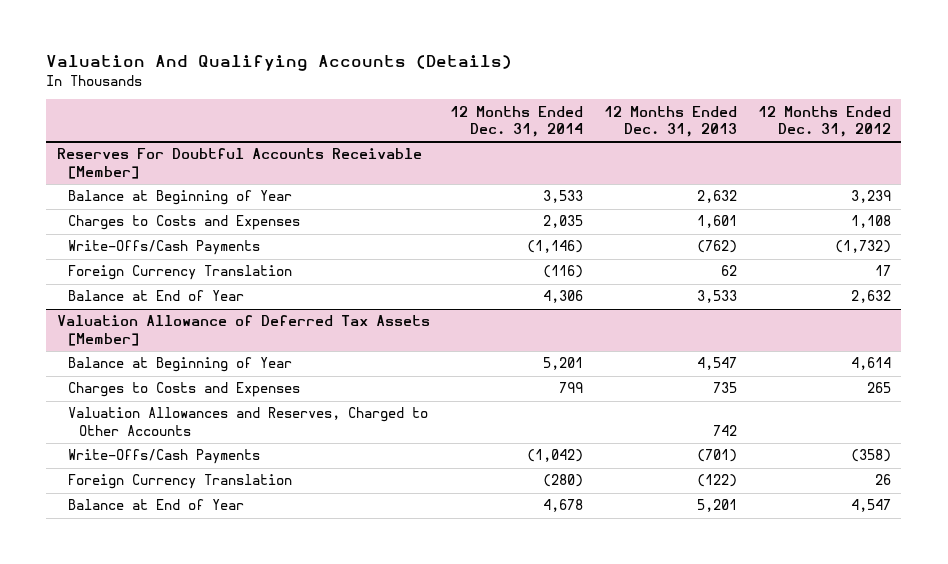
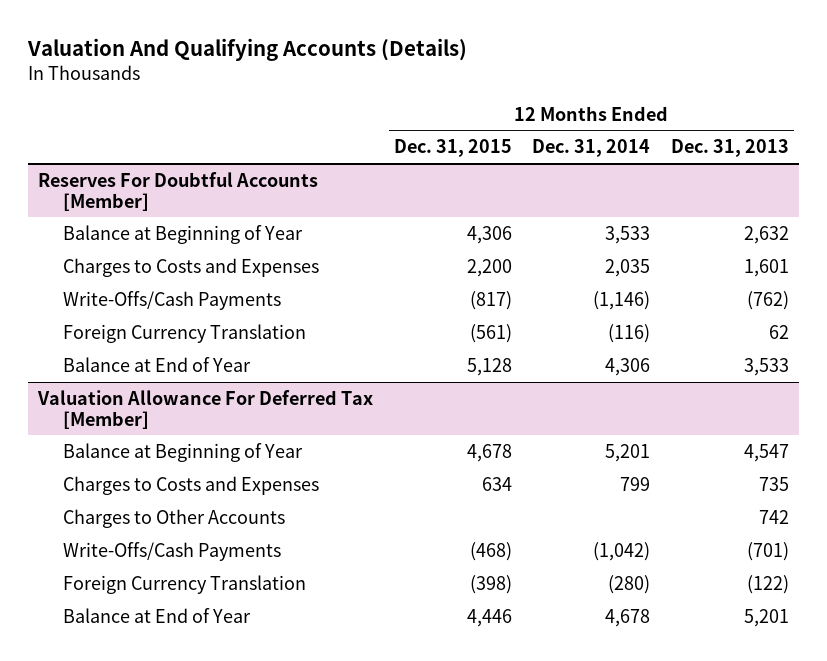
- | 12 Months Ended Dec. 31, 2014 | 12 Months Ended Dec. 31, 2013 | 12 Months Ended Dec. 31, 2012
+ | 12 Months Ended Dec. 31, 2015 | 12 Months Ended Dec. 31, 2014 | 12 Months Ended Dec. 31, 2013
- Reserves For Doubtful Accounts Receivable [Member]
+ Reserves For Doubtful Accounts [Member]
- Valuation Allowance of Deferred Tax Assets [Member]
+ Valuation Allowance For Deferred Tax [Member]
- Valuation Allowances and Reserves, Charged to Other Accounts | | 742 |
+ Charges to Other Accounts | | | 742

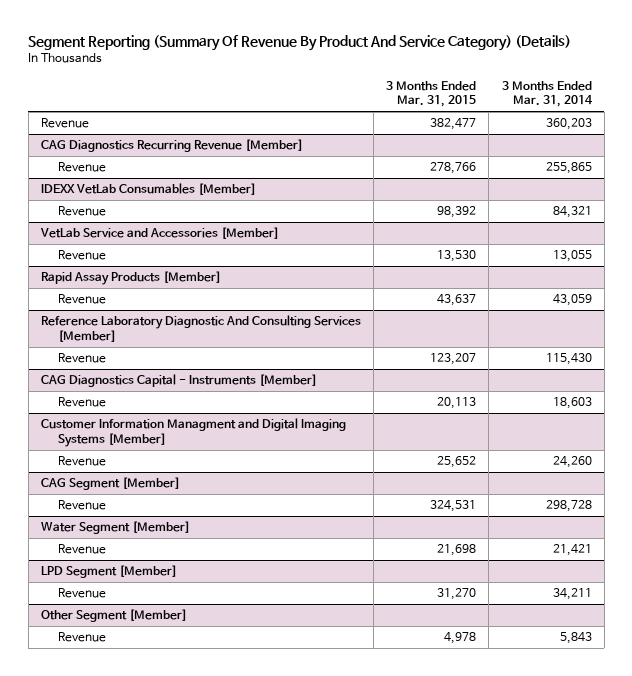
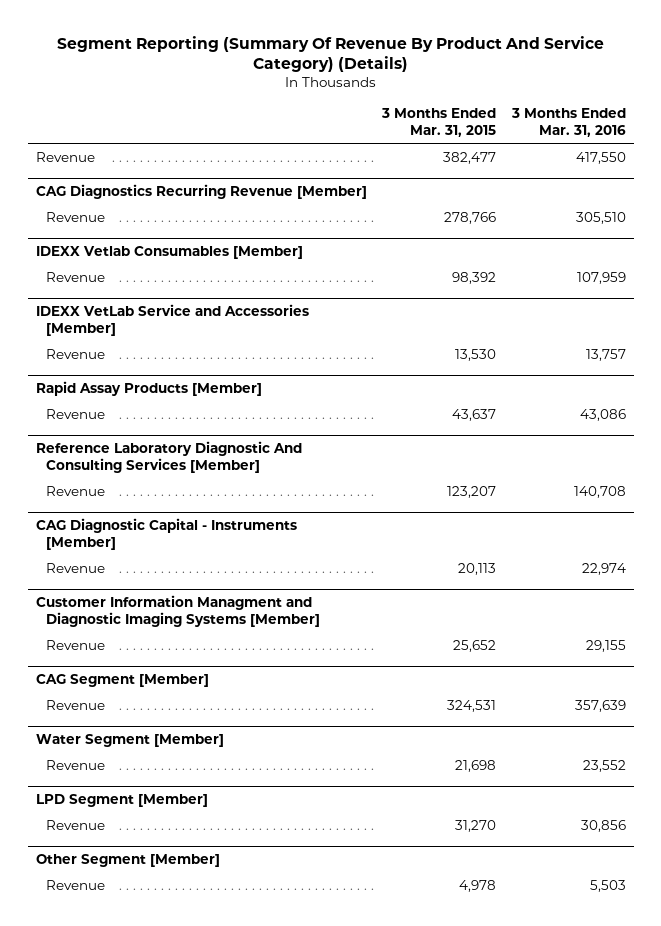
- | 3 Months Ended Mar. 31, 2015 | 3 Months Ended Mar. 31, 2014
+ | 3 Months Ended Mar. 31, 2015 | 3 Months Ended Mar. 31, 2016
- IDEXX VetLab Consumables [Member]
+ IDEXX Vetlab Consumables [Member]
- VetLab Service and Accessories [Member]
+ IDEXX VetLab Service and Accessories [Member]
- CAG Diagnostics Capital - Instruments [Member]
+ CAG Diagnostic Capital - Instruments [Member]
- Customer Information Managment and Digital Imaging Systems [Member]
+ Customer Information Managment and Diagnostic Imaging Systems [Member]

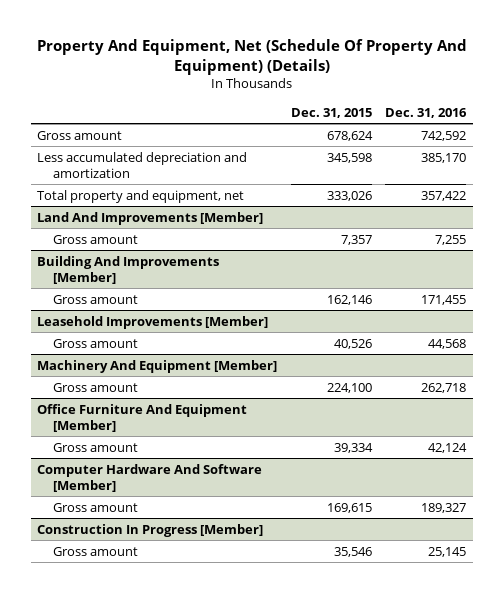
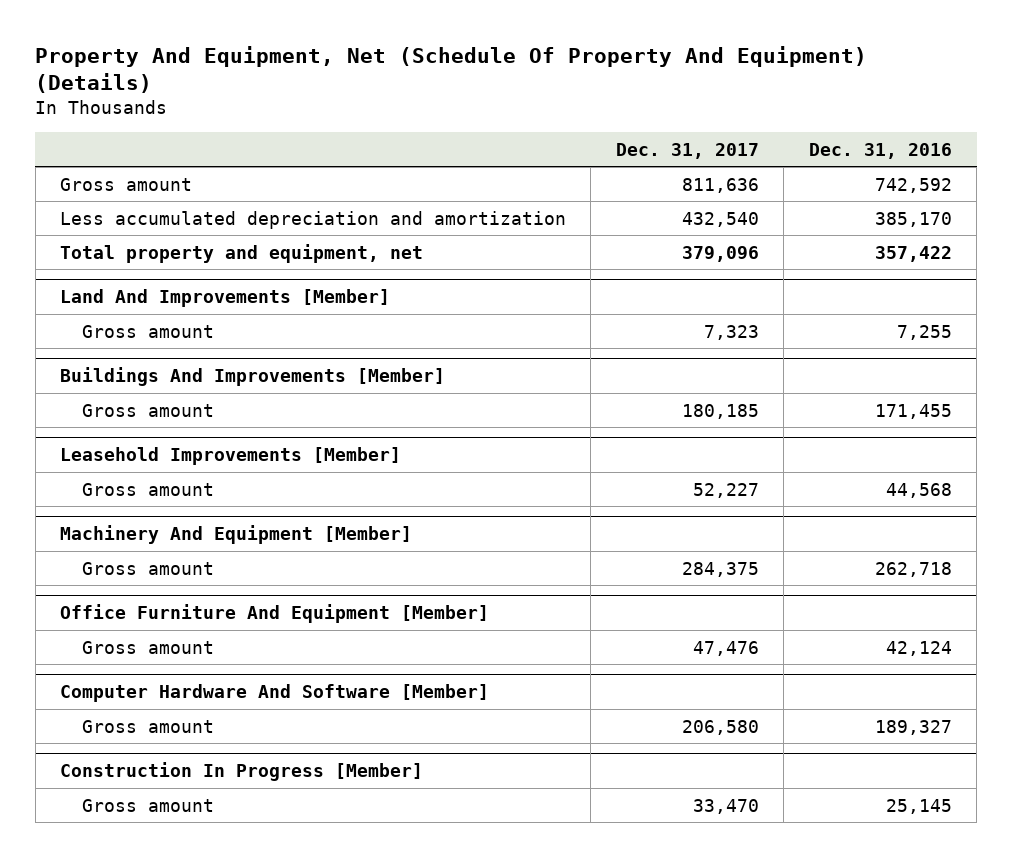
- | Dec. 31, 2015 | Dec. 31, 2016
+ | Dec. 31, 2017 | Dec. 31, 2016
- Building And Improvements [Member]
+ Buildings And Improvements [Member]

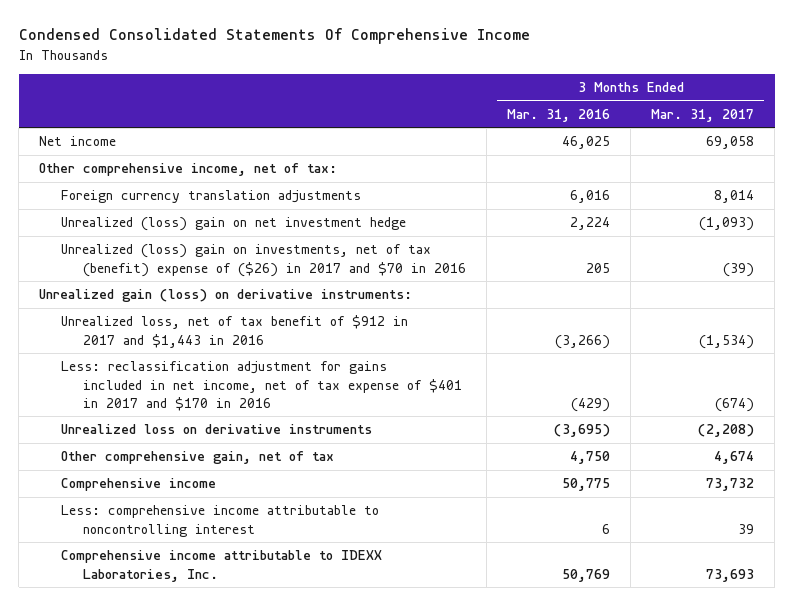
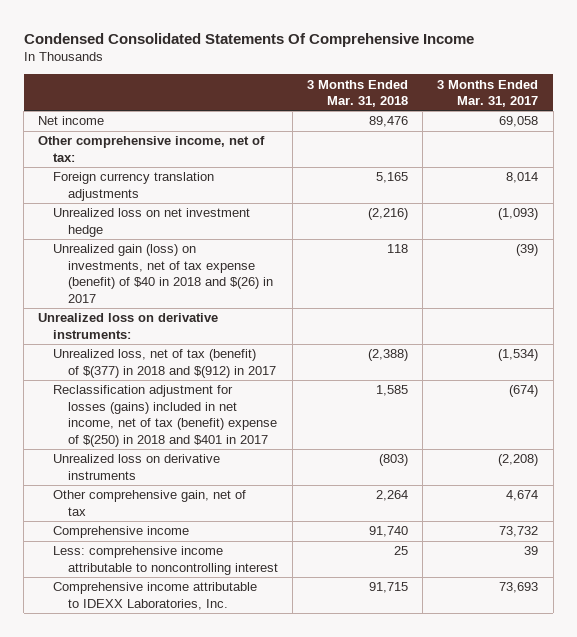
- | 3 Months Ended Mar. 31, 2016 | 3 Months Ended Mar. 31, 2017
+ | 3 Months Ended Mar. 31, 2018 | 3 Months Ended Mar. 31, 2017
- Unrealized (loss) gain on net investment hedge | 2,224 | (1,093)
- Unrealized (loss) gain on investments, net of tax (benefit) expense of ($26) in 2017 and $70 in 2016 | 205 | (39)
- Unrealized gain (loss) on derivative instruments:
- Unrealized loss, net of tax benefit of $912 in 2017 and $1,443 in 2016 | (3,266) | (1,534)
- Less: reclassification adjustment for gains included in net income, net of tax expense of $401 in 2017 and $170 in 2016 | (429) | (674)
+ Unrealized loss on net investment hedge | (2,216) | (1,093)
+ Unrealized gain (loss) on investments, net of tax expense (benefit) of $40 in 2018 and $(26) in 2017 | 118 | (39)
+ Unrealized loss on derivative instruments:
+ Unrealized loss, net of tax (benefit) of $(377) in 2018 and $(912) in 2017 | (2,388) | (1,534)
+ Reclassification adjustment for losses (gains) included in net income, net of tax (benefit) expense of $(250) in 2018 and $401 in 2017 | 1,585 | (674)

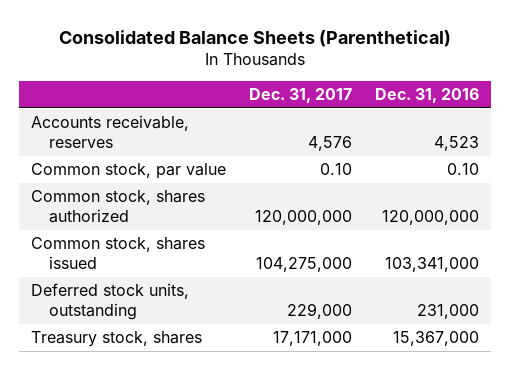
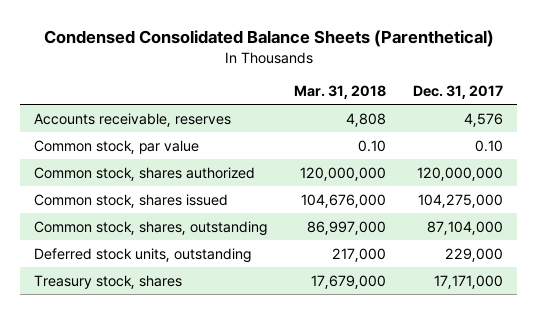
- Consolidated Balance Sheets (Parenthetical)
+ Condensed Consolidated Balance Sheets (Parenthetical)
- | Dec. 31, 2017 | Dec. 31, 2016
+ | Mar. 31, 2018 | Dec. 31, 2017
+ Common stock, shares, outstanding | 86,997,000 | 87,104,000

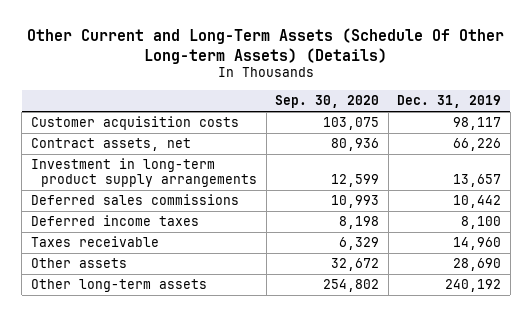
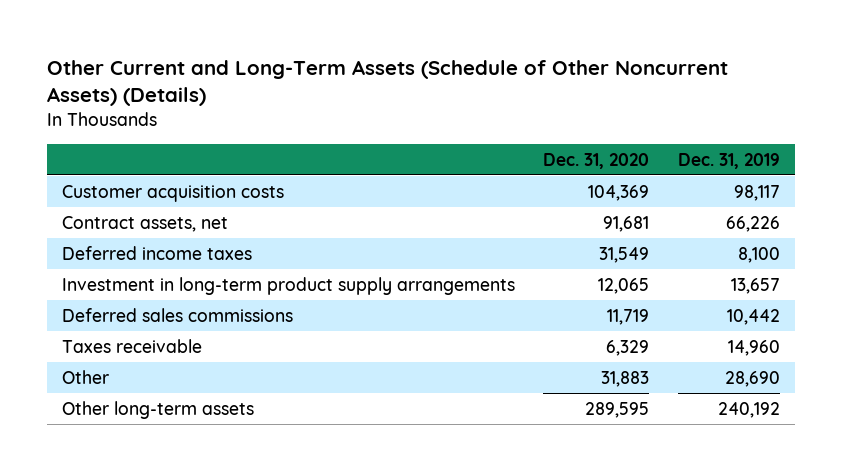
- Other Current and Long-Term Assets (Schedule Of Other Long-term Assets) (Details)
+ Other Current and Long-Term Assets (Schedule of Other Noncurrent Assets) (Details)
- | Sep. 30, 2020 | Dec. 31, 2019
+ | Dec. 31, 2020 | Dec. 31, 2019
moved up: Deferred income taxes | 31,549 | 8,100
- Other assets | 32,672 | 28,690
+ Other | 31,883 | 28,690

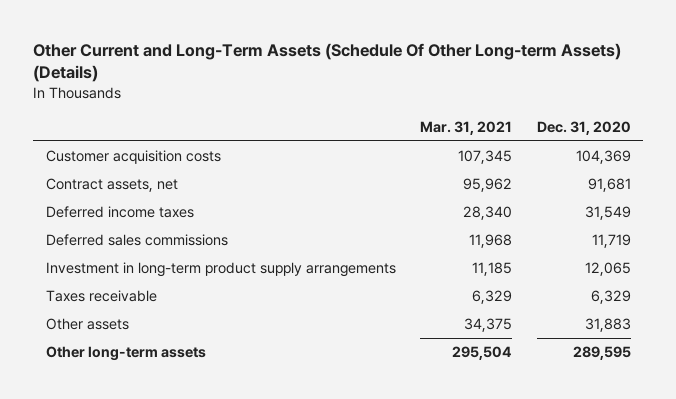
- Other Current and Long-Term Assets (Schedule of Other Noncurrent Assets) (Details)
+ Other Current and Long-Term Assets (Schedule Of Other Long-term Assets) (Details)
- | Dec. 31, 2020 | Dec. 31, 2019
+ | Mar. 31, 2021 | Dec. 31, 2020
moved down: Investment in long-term product supply arrangements | 11,185 | 12,065
- Other | 31,883 | 28,690
+ Other assets | 34,375 | 31,883

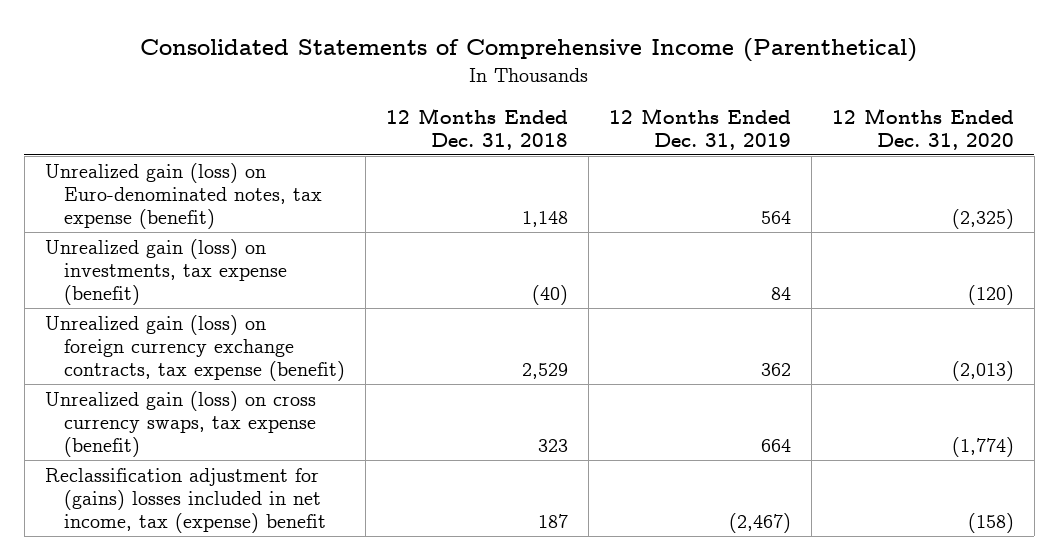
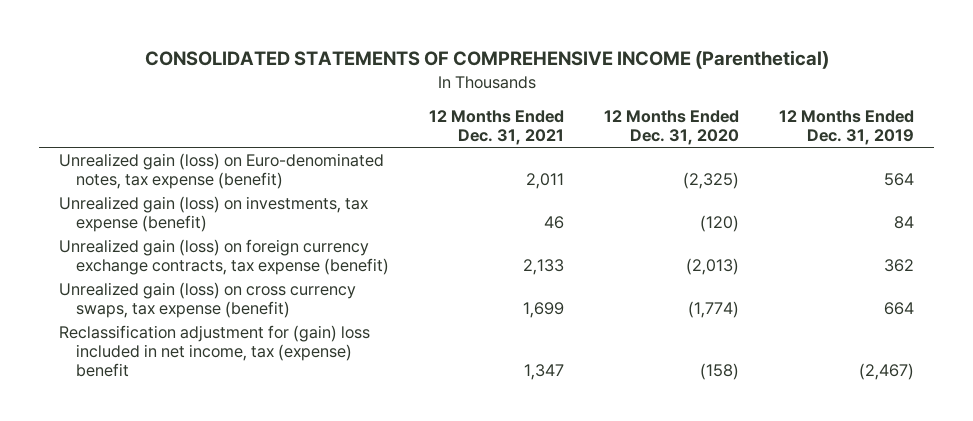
- Consolidated Statements of Comprehensive Income (Parenthetical)
+ CONSOLIDATED STATEMENTS OF COMPREHENSIVE INCOME (Parenthetical)
- | 12 Months Ended Dec. 31, 2018 | 12 Months Ended Dec. 31, 2019 | 12 Months Ended Dec. 31, 2020
+ | 12 Months Ended Dec. 31, 2021 | 12 Months Ended Dec. 31, 2020 | 12 Months Ended Dec. 31, 2019
- Reclassification adjustment for (gains) losses included in net income, tax (expense) benefit | 187 | (2,467) | (158)
+ Reclassification adjustment for (gain) loss included in net income, tax (expense) benefit | 1,347 | (158) | (2,467)

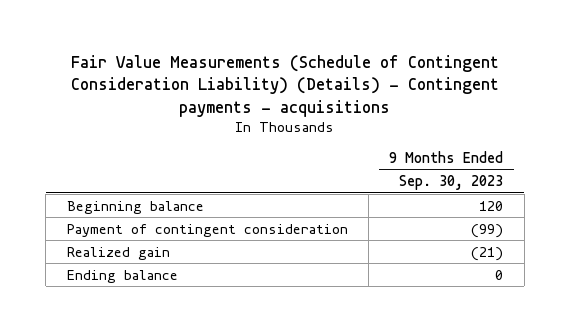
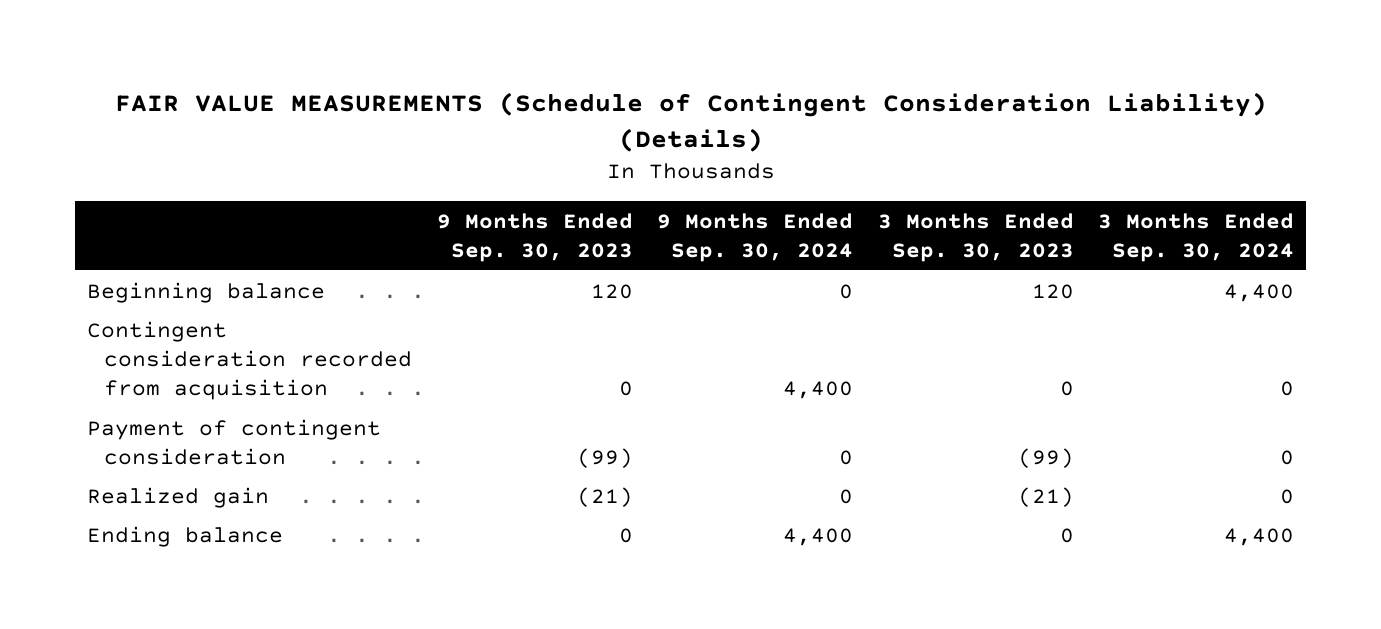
- Fair Value Measurements (Schedule of Contingent Consideration Liability) (Details) - Contingent payments - acquisitions
+ FAIR VALUE MEASUREMENTS (Schedule of Contingent Consideration Liability) (Details)
- | 9 Months Ended Sep. 30, 2023
+ | 9 Months Ended Sep. 30, 2023 | 9 Months Ended Sep. 30, 2024 | 3 Months Ended Sep. 30, 2023 | 3 Months Ended Sep. 30, 2024
+ Contingent consideration recorded from acquisition | 0 | 4,400 | 0 | 0

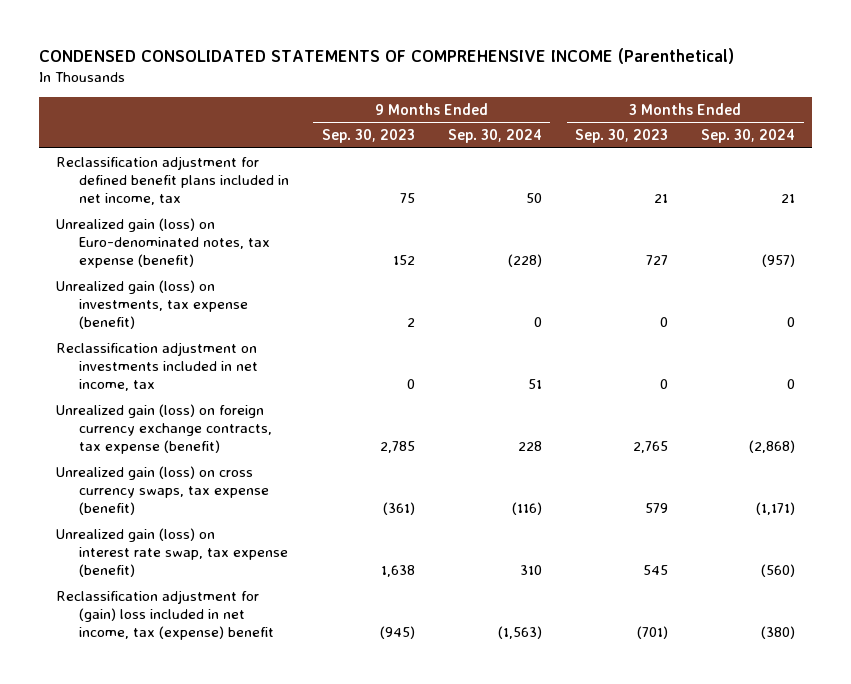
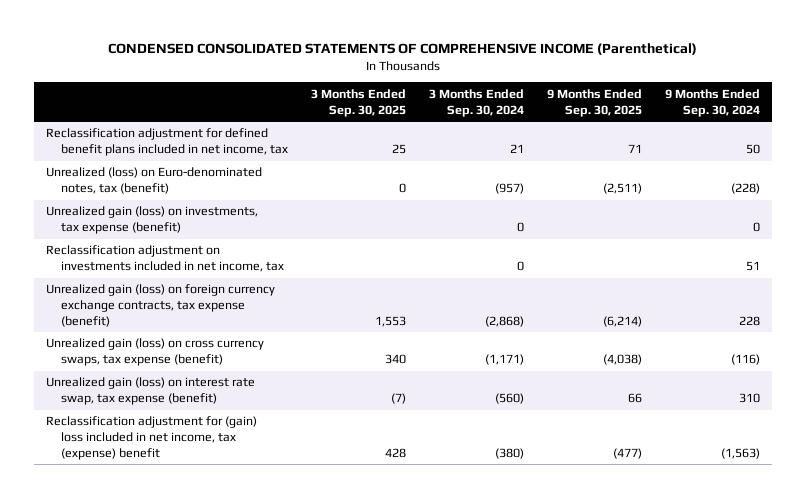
- | 9 Months Ended Sep. 30, 2023 | 9 Months Ended Sep. 30, 2024 | 3 Months Ended Sep. 30, 2023 | 3 Months Ended Sep. 30, 2024
+ | 3 Months Ended Sep. 30, 2025 | 3 Months Ended Sep. 30, 2024 | 9 Months Ended Sep. 30, 2025 | 9 Months Ended Sep. 30, 2024
- Unrealized gain (loss) on Euro-denominated notes, tax expense (benefit) | 152 | (228) | 727 | (957)
+ Unrealized (loss) on Euro-denominated notes, tax (benefit) | 0 | (957) | (2,511) | (228)

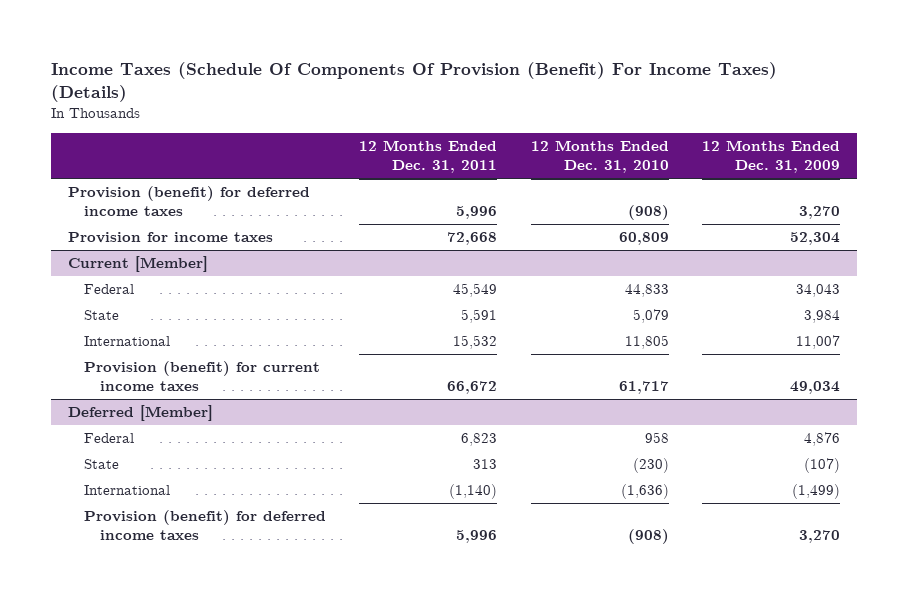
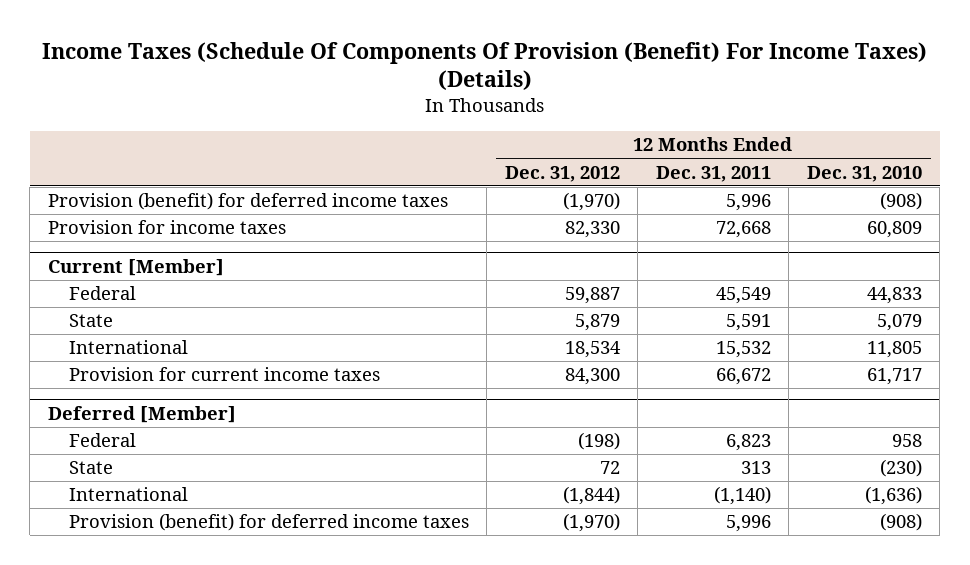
- | 12 Months Ended Dec. 31, 2011 | 12 Months Ended Dec. 31, 2010 | 12 Months Ended Dec. 31, 2009
+ | 12 Months Ended Dec. 31, 2012 | 12 Months Ended Dec. 31, 2011 | 12 Months Ended Dec. 31, 2010
@ Current [Member]
- Provision (benefit) for current income taxes | 66,672 | 61,717 | 49,034
+ Provision for current income taxes | 84,300 | 66,672 | 61,717

